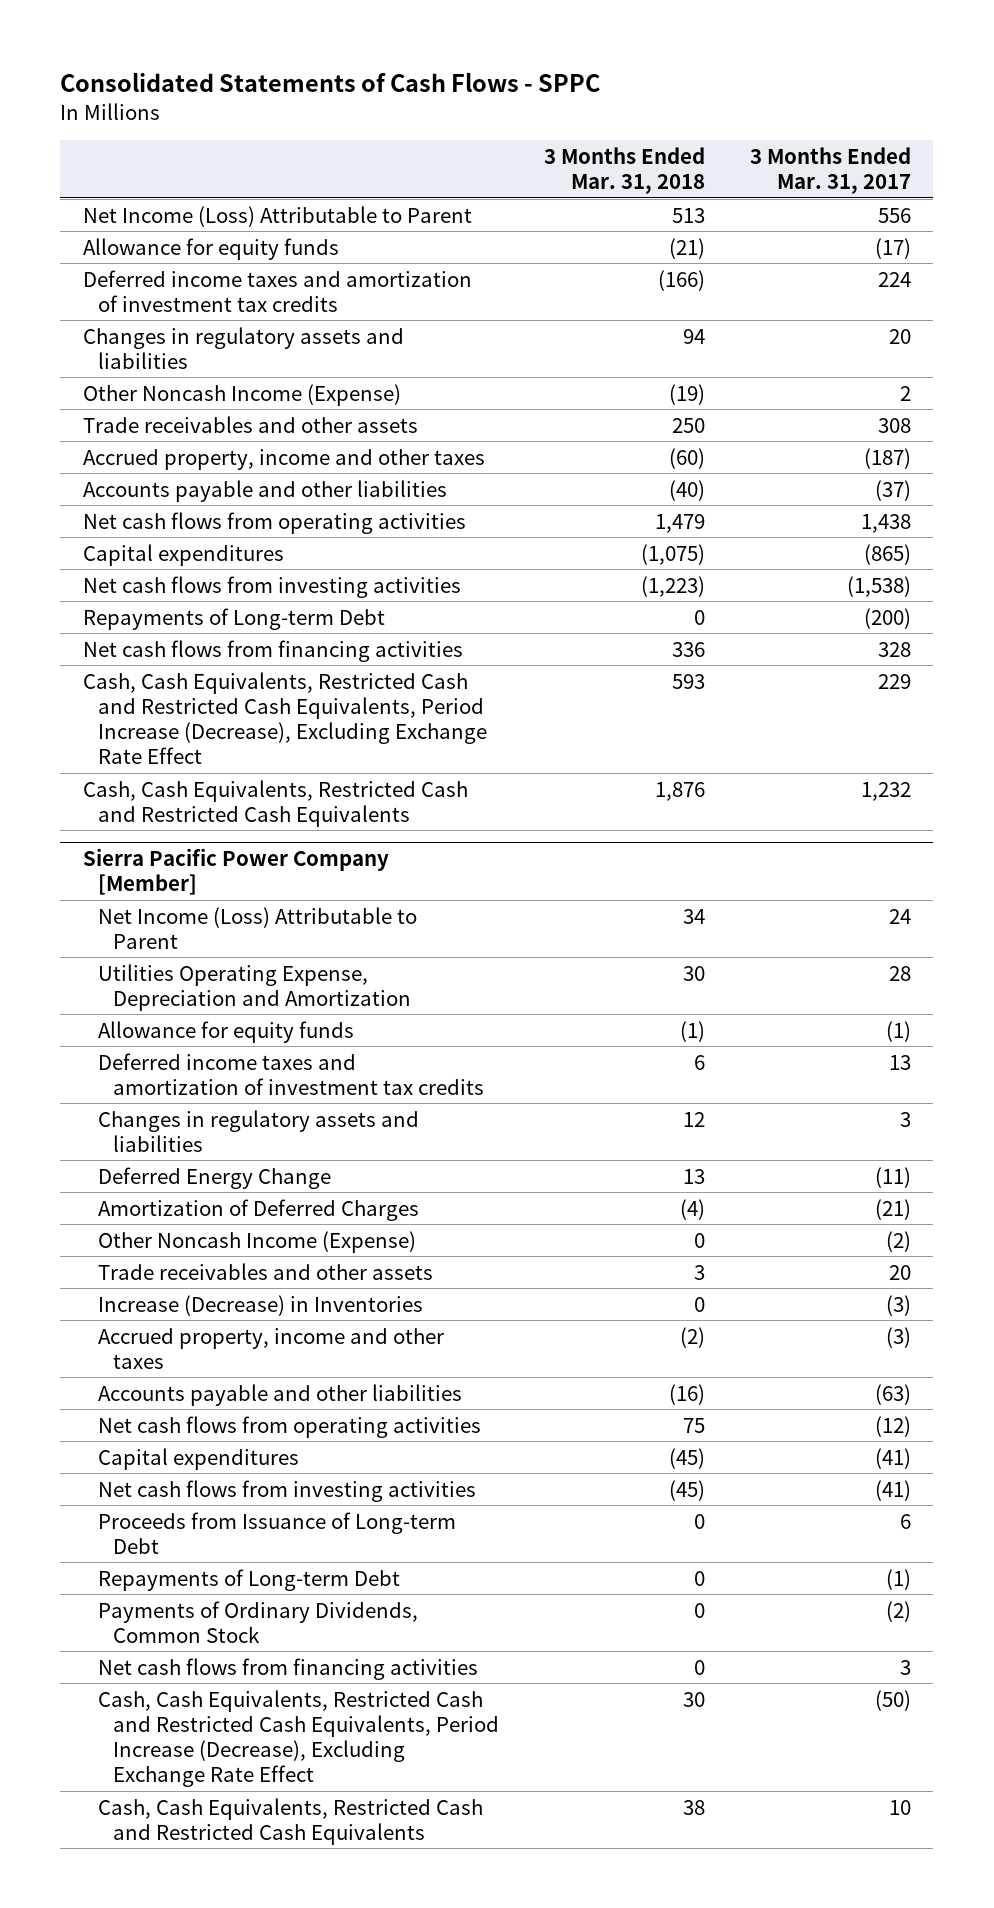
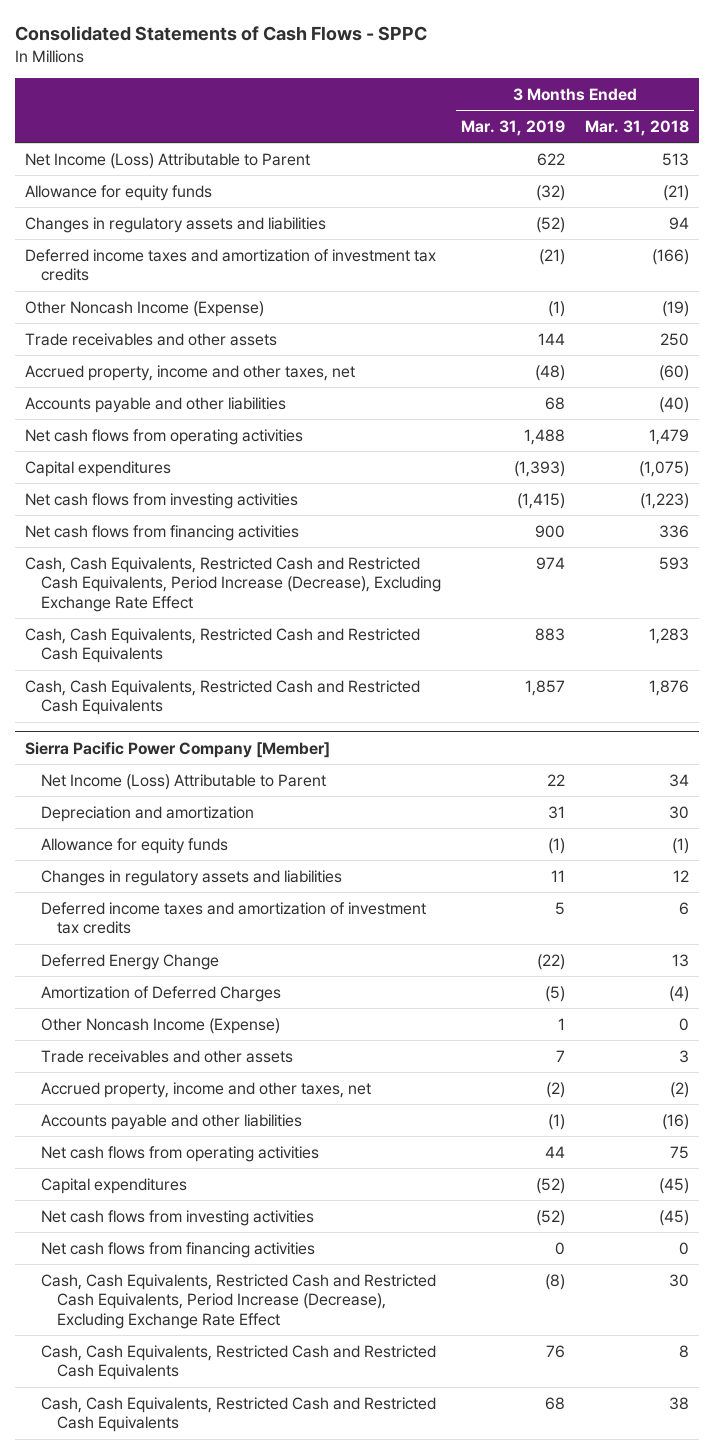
- | 3 Months Ended Mar. 31, 2018 | 3 Months Ended Mar. 31, 2017
+ | 3 Months Ended Mar. 31, 2019 | 3 Months Ended Mar. 31, 2018
moved down: Deferred income taxes and amortization of investment tax credits | (21) | (166)
- Accrued property, income and other taxes | (60) | (187)
+ Accrued property, income and other taxes, net | (48) | (60)
- Repayments of Long-term Debt | 0 | (200)
+ Cash, Cash Equivalents, Restricted Cash and Restricted Cash Equivalents | 883 | 1,283
@ Sierra Pacific Power Company [Member]
- Utilities Operating Expense, Depreciation and Amortization | 30 | 28
+ Depreciation and amortization | 31 | 30
moved down: Deferred income taxes and amortization of investment tax credits | 5 | 6
- Increase (Decrease) in Inventories | 0 | (3)
- Accrued property, income and other taxes | (2) | (3)
+ Accrued property, income and other taxes, net | (2) | (2)
- Proceeds from Issuance of Long-term Debt | 0 | 6
- Repayments of Long-term Debt | 0 | (1)
- Payments of Ordinary Dividends, Common Stock | 0 | (2)
+ Cash, Cash Equivalents, Restricted Cash and Restricted Cash Equivalents | 76 | 8

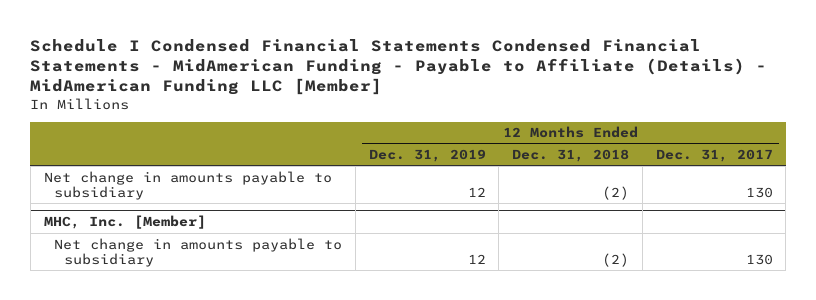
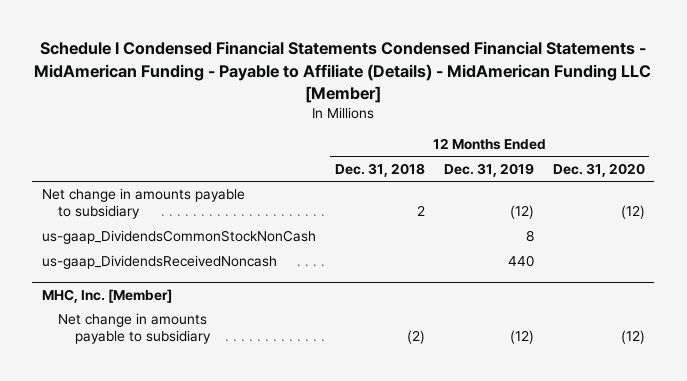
- | 12 Months Ended Dec. 31, 2019 | 12 Months Ended Dec. 31, 2018 | 12 Months Ended Dec. 31, 2017
+ | 12 Months Ended Dec. 31, 2018 | 12 Months Ended Dec. 31, 2019 | 12 Months Ended Dec. 31, 2020
- Net change in amounts payable to subsidiary | 12 | (2) | 130
+ Net change in amounts payable to subsidiary | 2 | (12) | (12)
+ us-gaap_DividendsCommonStockNonCash | | 8 |
+ us-gaap_DividendsReceivedNoncash | | 440 |
@ MHC, Inc. [Member]
- Net change in amounts payable to subsidiary | 12 | (2) | 130
+ Net change in amounts payable to subsidiary | (2) | (12) | (12)

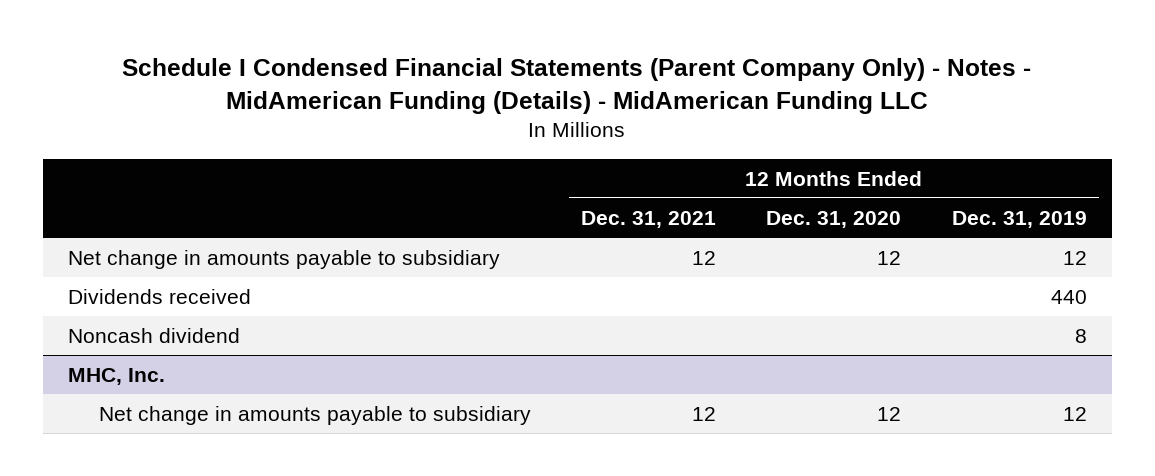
- Schedule I Condensed Financial Statements Condensed Financial Statements - MidAmerican Funding - Payable to Affiliate (Details) - MidAmerican Funding LLC [Member]
+ Schedule I Condensed Financial Statements (Parent Company Only) - Notes - MidAmerican Funding (Details) - MidAmerican Funding LLC
- | 12 Months Ended Dec. 31, 2018 | 12 Months Ended Dec. 31, 2019 | 12 Months Ended Dec. 31, 2020
+ | 12 Months Ended Dec. 31, 2021 | 12 Months Ended Dec. 31, 2020 | 12 Months Ended Dec. 31, 2019
- Net change in amounts payable to subsidiary | 2 | (12) | (12)
- us-gaap_DividendsCommonStockNonCash | | 8 |
- us-gaap_DividendsReceivedNoncash | | 440 |
- MHC, Inc. [Member]
- Net change in amounts payable to subsidiary | (2) | (12) | (12)
+ Net change in amounts payable to subsidiary | 12 | 12 | 12
+ Dividends received | | | 440
+ Noncash dividend | | | 8
+ MHC, Inc.
+ Net change in amounts payable to subsidiary | 12 | 12 | 12

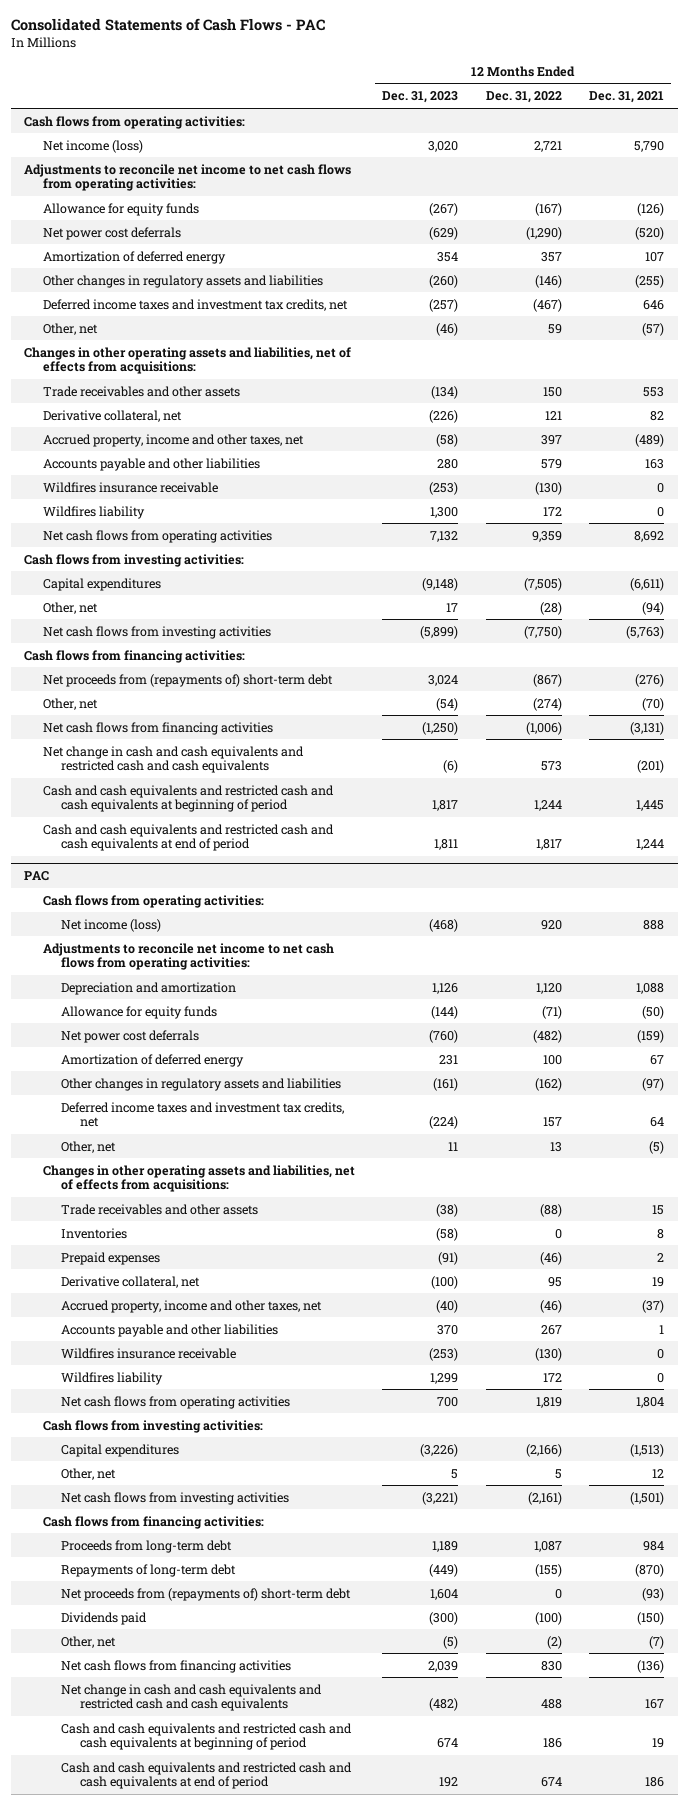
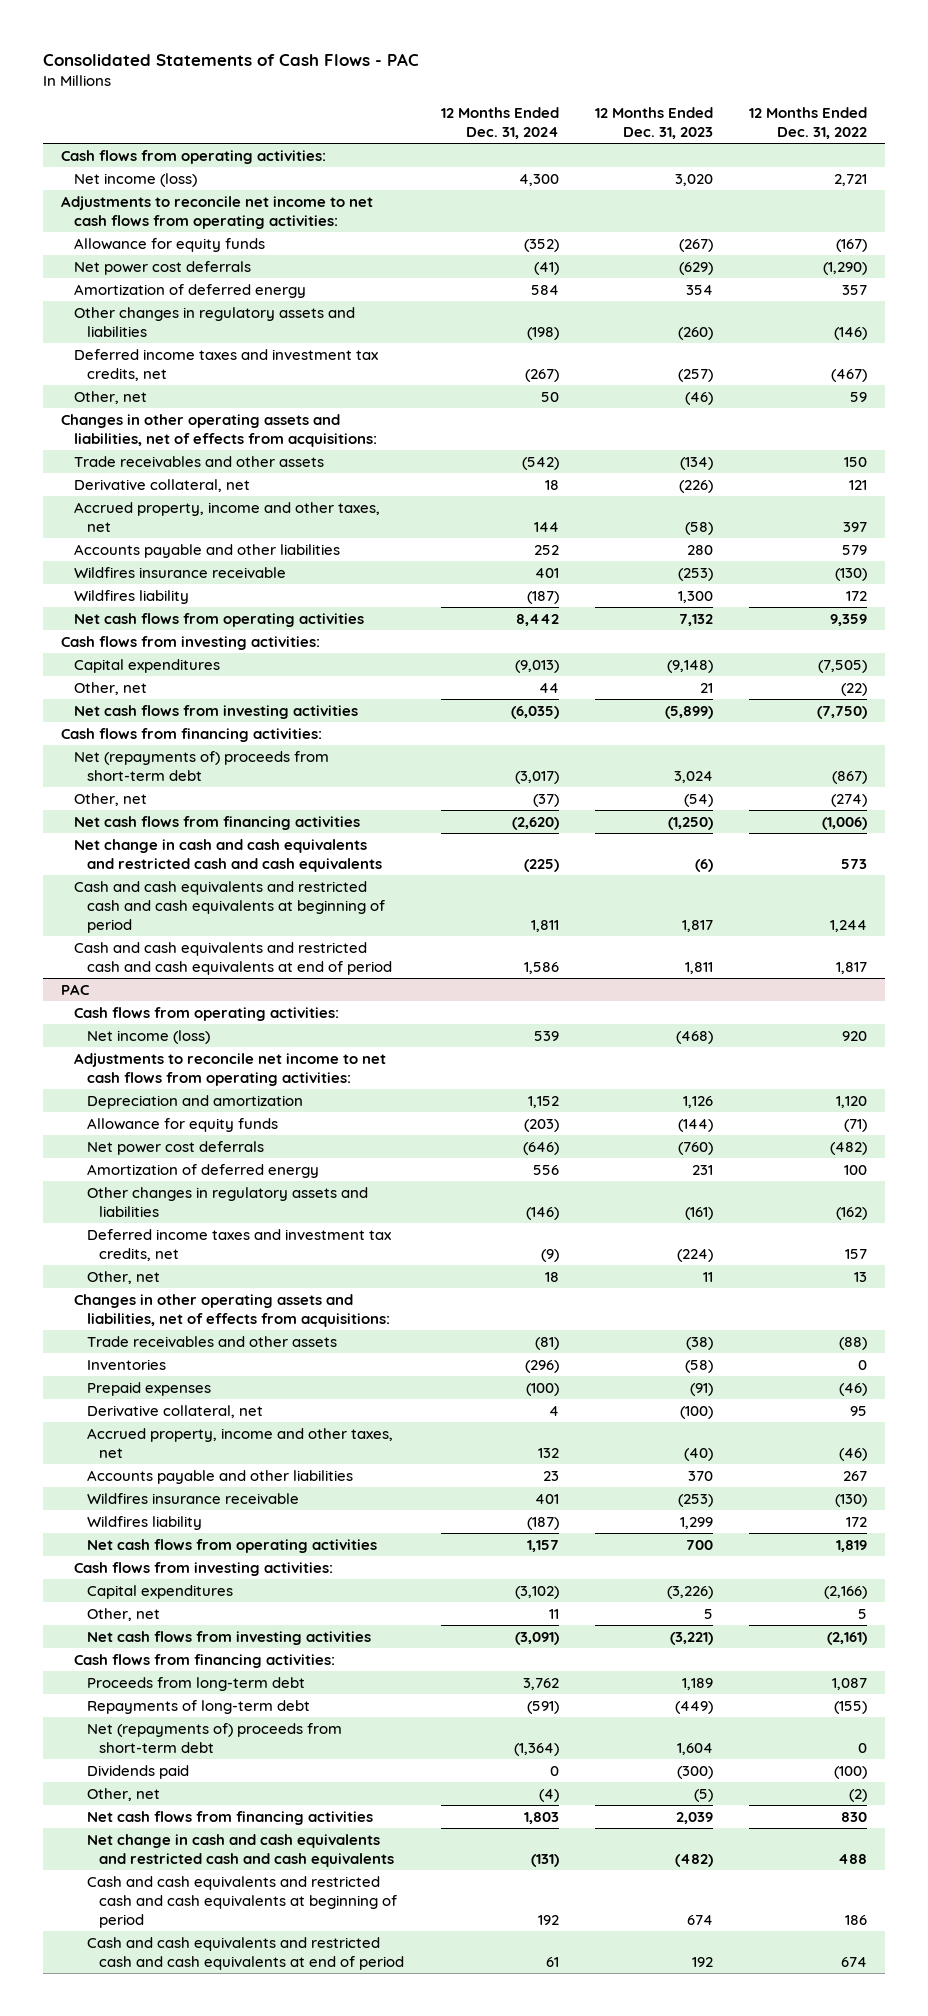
- | 12 Months Ended Dec. 31, 2023 | 12 Months Ended Dec. 31, 2022 | 12 Months Ended Dec. 31, 2021
+ | 12 Months Ended Dec. 31, 2024 | 12 Months Ended Dec. 31, 2023 | 12 Months Ended Dec. 31, 2022
- Other, net | 17 | (28) | (94)
+ Other, net | 44 | 21 | (22)
- Net proceeds from (repayments of) short-term debt | 3,024 | (867) | (276)
+ Net (repayments of) proceeds from short-term debt | (3,017) | 3,024 | (867)
@ PAC
- Net proceeds from (repayments of) short-term debt | 1,604 | 0 | (93)
+ Net (repayments of) proceeds from short-term debt | (1,364) | 1,604 | 0

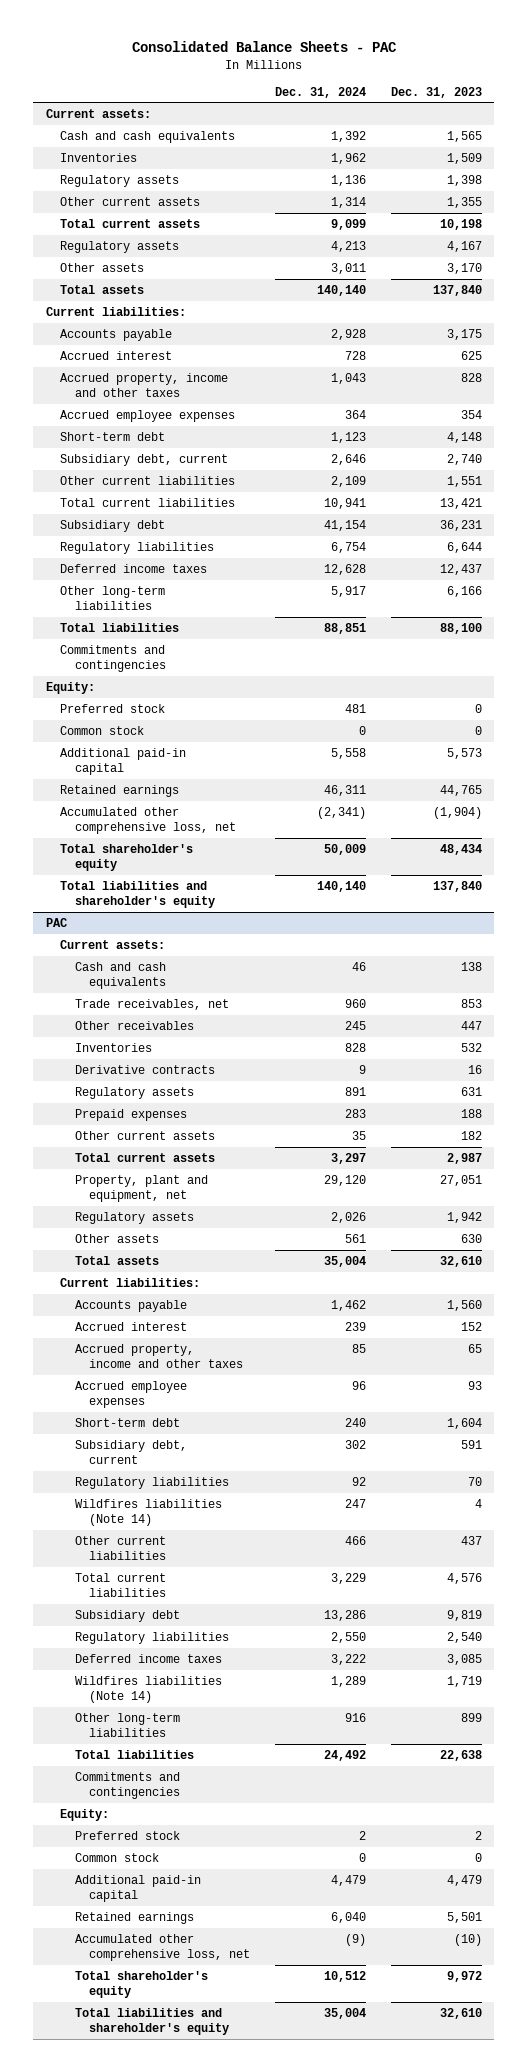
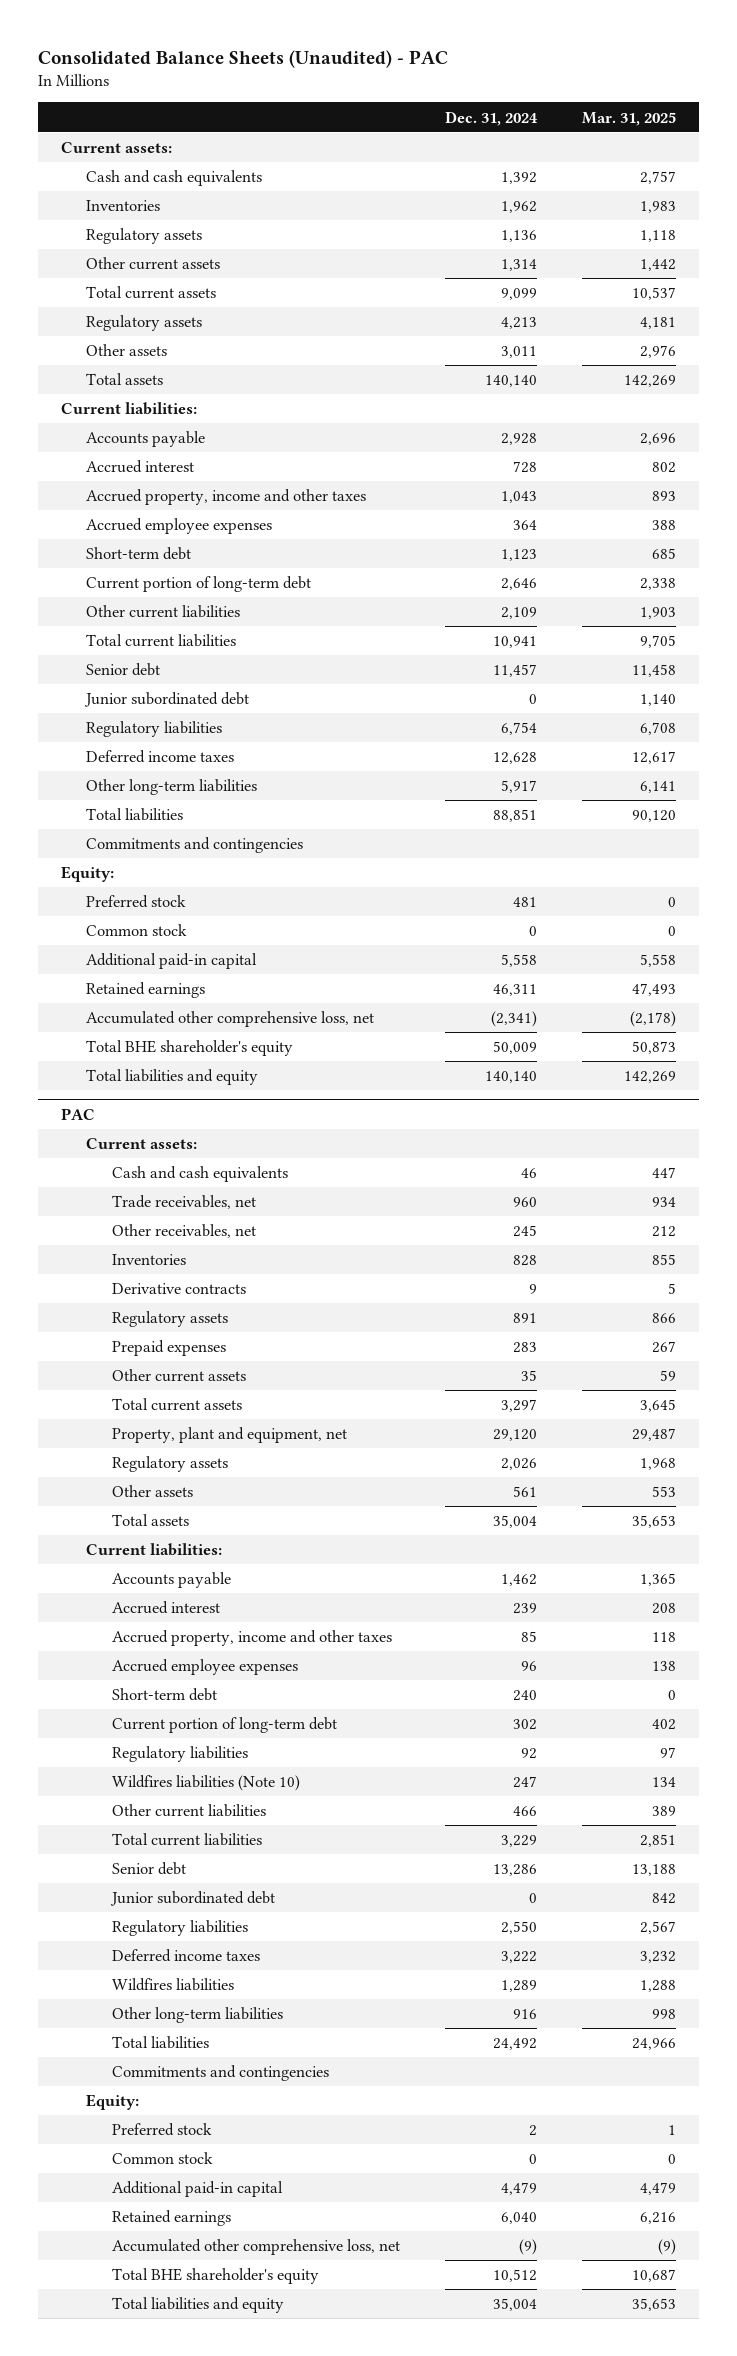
- Consolidated Balance Sheets - PAC
+ Consolidated Balance Sheets (Unaudited) - PAC
- | Dec. 31, 2024 | Dec. 31, 2023
+ | Dec. 31, 2024 | Mar. 31, 2025
- Subsidiary debt, current | 2,646 | 2,740
+ Current portion of long-term debt | 2,646 | 2,338
- Subsidiary debt | 41,154 | 36,231
+ Senior debt | 11,457 | 11,458
+ Junior subordinated debt | 0 | 1,140
- Total shareholder's equity | 50,009 | 48,434
- Total liabilities and shareholder's equity | 140,140 | 137,840
+ Total BHE shareholder's equity | 50,009 | 50,873
+ Total liabilities and equity | 140,140 | 142,269
@ PAC
- Other receivables | 245 | 447
+ Other receivables, net | 245 | 212
- Subsidiary debt, current | 302 | 591
+ Current portion of long-term debt | 302 | 402
- Wildfires liabilities (Note 14) | 247 | 4
+ Wildfires liabilities (Note 10) | 247 | 134
- Subsidiary debt | 13,286 | 9,819
+ Senior debt | 13,286 | 13,188
+ Junior subordinated debt | 0 | 842
- Wildfires liabilities (Note 14) | 1,289 | 1,719
+ Wildfires liabilities | 1,289 | 1,288
- Total shareholder's equity | 10,512 | 9,972
- Total liabilities and shareholder's equity | 35,004 | 32,610
+ Total BHE shareholder's equity | 10,512 | 10,687
+ Total liabilities and equity | 35,004 | 35,653

